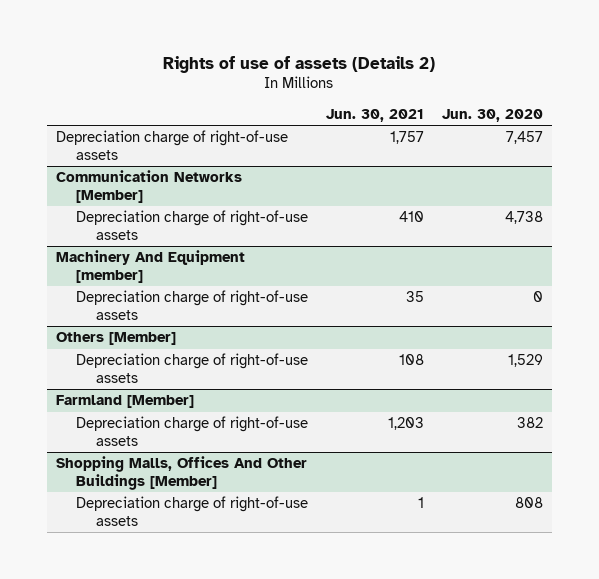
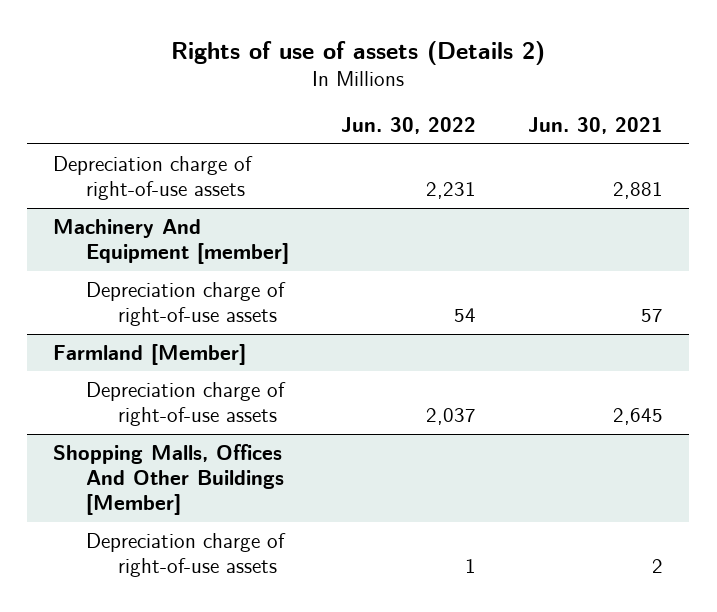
- | Jun. 30, 2021 | Jun. 30, 2020
+ | Jun. 30, 2022 | Jun. 30, 2021
- Depreciation charge of right-of-use assets | 1,757 | 7,457
- Communication Networks [Member]
- Depreciation charge of right-of-use assets | 410 | 4,738
+ Depreciation charge of right-of-use assets | 2,231 | 2,881
@ Machinery And Equipment [member]
- Depreciation charge of right-of-use assets | 35 | 0
- Others [Member]
- Depreciation charge of right-of-use assets | 108 | 1,529
@ Machinery And Equipment [member]
+ Depreciation charge of right-of-use assets | 54 | 57
@ Farmland [Member]
- Depreciation charge of right-of-use assets | 1,203 | 382
+ Depreciation charge of right-of-use assets | 2,037 | 2,645
@ Shopping Malls, Offices And Other Buildings [Member]
- Depreciation charge of right-of-use assets | 1 | 808
+ Depreciation charge of right-of-use assets | 1 | 2

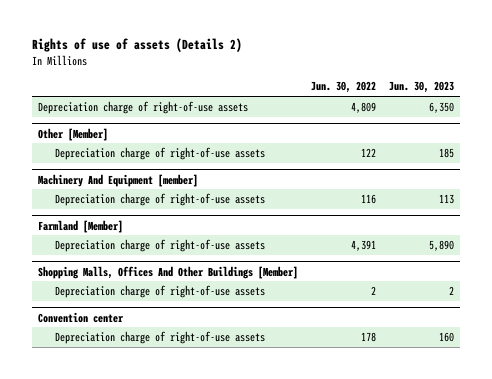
- | Jun. 30, 2022 | Jun. 30, 2021
+ | Jun. 30, 2022 | Jun. 30, 2023
- Depreciation charge of right-of-use assets | 2,231 | 2,881
+ Depreciation charge of right-of-use assets | 4,809 | 6,350
+ Other [Member]
+ Depreciation charge of right-of-use assets | 122 | 185
@ Machinery And Equipment [member]
- Depreciation charge of right-of-use assets | 54 | 57
+ Depreciation charge of right-of-use assets | 116 | 113
@ Farmland [Member]
- Depreciation charge of right-of-use assets | 2,037 | 2,645
+ Depreciation charge of right-of-use assets | 4,391 | 5,890
@ Shopping Malls, Offices And Other Buildings [Member]
- Depreciation charge of right-of-use assets | 1 | 2
+ Depreciation charge of right-of-use assets | 2 | 2
+ Convention center
+ Depreciation charge of right-of-use assets | 178 | 160

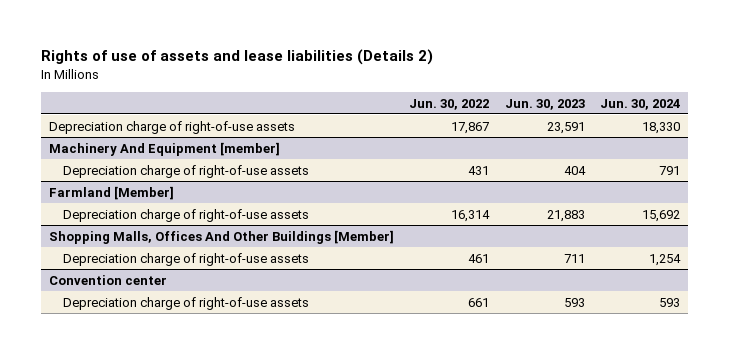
- Rights of use of assets (Details 2)
+ Rights of use of assets and lease liabilities (Details 2)
- | Jun. 30, 2022 | Jun. 30, 2023
+ | Jun. 30, 2022 | Jun. 30, 2023 | Jun. 30, 2024
- Depreciation charge of right-of-use assets | 4,809 | 6,350
- Other [Member]
- Depreciation charge of right-of-use assets | 122 | 185
+ Depreciation charge of right-of-use assets | 17,867 | 23,591 | 18,330
@ Machinery And Equipment [member]
- Depreciation charge of right-of-use assets | 116 | 113
+ Depreciation charge of right-of-use assets | 431 | 404 | 791
@ Farmland [Member]
- Depreciation charge of right-of-use assets | 4,391 | 5,890
+ Depreciation charge of right-of-use assets | 16,314 | 21,883 | 15,692
@ Shopping Malls, Offices And Other Buildings [Member]
- Depreciation charge of right-of-use assets | 2 | 2
+ Depreciation charge of right-of-use assets | 461 | 711 | 1,254
@ Convention center
- Depreciation charge of right-of-use assets | 178 | 160
+ Depreciation charge of right-of-use assets | 661 | 593 | 593

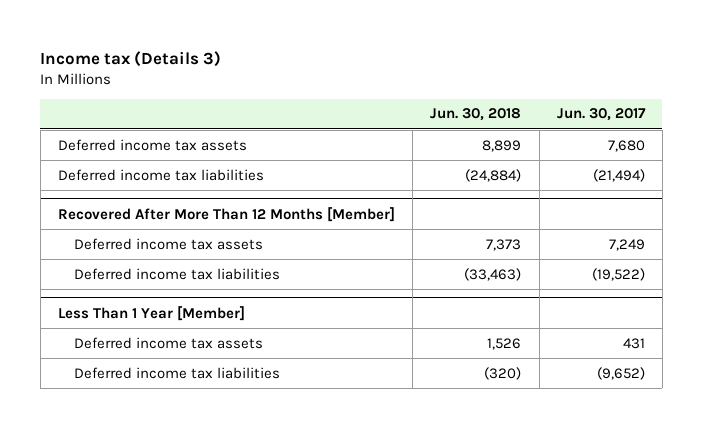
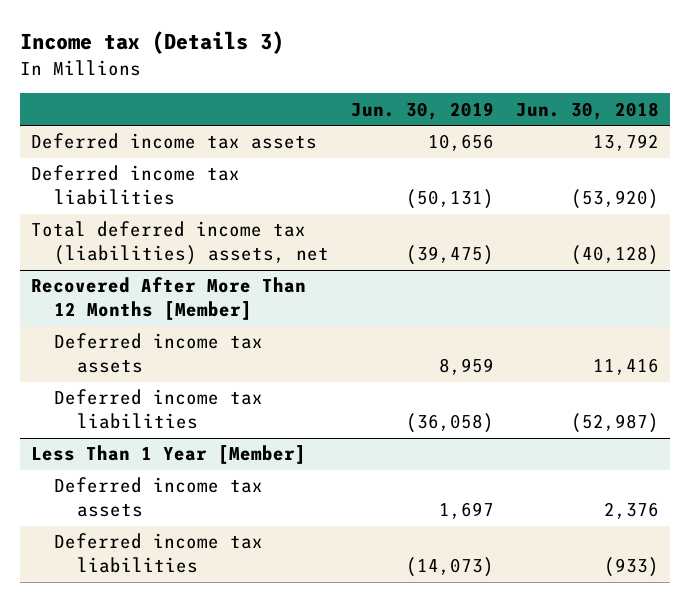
- | Jun. 30, 2018 | Jun. 30, 2017
+ | Jun. 30, 2019 | Jun. 30, 2018
- Deferred income tax assets | 8,899 | 7,680
- Deferred income tax liabilities | (24,884) | (21,494)
+ Deferred income tax assets | 10,656 | 13,792
+ Deferred income tax liabilities | (50,131) | (53,920)
+ Total deferred income tax (liabilities) assets, net | (39,475) | (40,128)
@ Recovered After More Than 12 Months [Member]
- Deferred income tax assets | 7,373 | 7,249
- Deferred income tax liabilities | (33,463) | (19,522)
+ Deferred income tax assets | 8,959 | 11,416
+ Deferred income tax liabilities | (36,058) | (52,987)
@ Less Than 1 Year [Member]
- Deferred income tax assets | 1,526 | 431
- Deferred income tax liabilities | (320) | (9,652)
+ Deferred income tax assets | 1,697 | 2,376
+ Deferred income tax liabilities | (14,073) | (933)

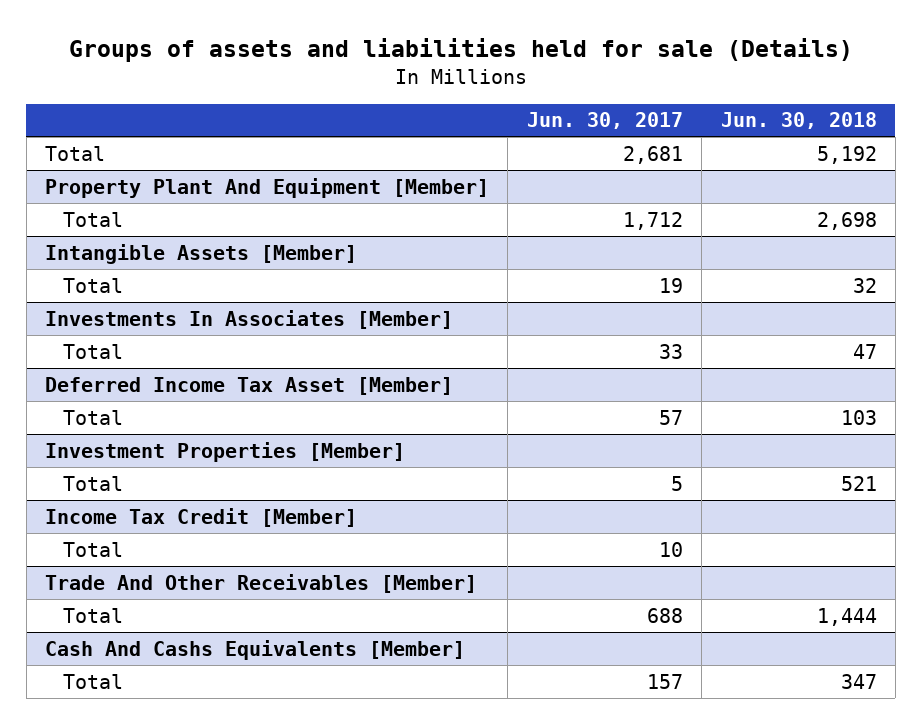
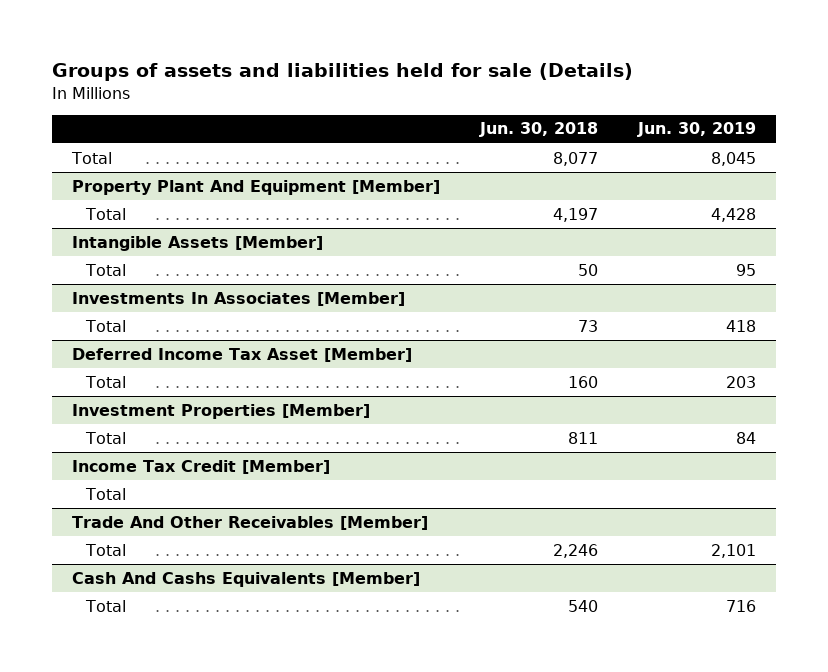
- | Jun. 30, 2017 | Jun. 30, 2018
+ | Jun. 30, 2018 | Jun. 30, 2019
- Total | 2,681 | 5,192
+ Total | 8,077 | 8,045
@ Property Plant And Equipment [Member]
- Total | 1,712 | 2,698
+ Total | 4,197 | 4,428
@ Intangible Assets [Member]
- Total | 19 | 32
+ Total | 50 | 95
@ Investments In Associates [Member]
- Total | 33 | 47
+ Total | 73 | 418
@ Deferred Income Tax Asset [Member]
- Total | 57 | 103
+ Total | 160 | 203
@ Investment Properties [Member]
- Total | 5 | 521
+ Total | 811 | 84
@ Trade And Other Receivables [Member]
- Total | 688 | 1,444
+ Total | 2,246 | 2,101
@ Cash And Cashs Equivalents [Member]
- Total | 157 | 347
+ Total | 540 | 716

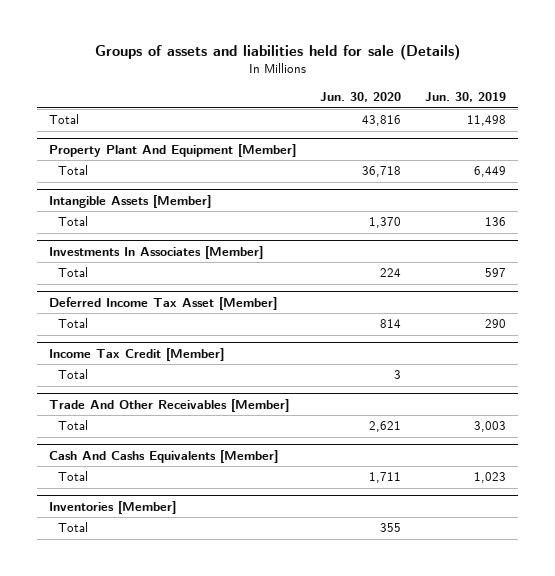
- | Jun. 30, 2018 | Jun. 30, 2019
+ | Jun. 30, 2020 | Jun. 30, 2019
- Total | 8,077 | 8,045
+ Total | 43,816 | 11,498
@ Property Plant And Equipment [Member]
- Total | 4,197 | 4,428
+ Total | 36,718 | 6,449
@ Intangible Assets [Member]
- Total | 50 | 95
+ Total | 1,370 | 136
@ Investments In Associates [Member]
- Total | 73 | 418
+ Total | 224 | 597
@ Deferred Income Tax Asset [Member]
- Total | 160 | 203
- Investment Properties [Member]
- Total | 811 | 84
@ Deferred Income Tax Asset [Member]
+ Total | 814 | 290
@ Trade And Other Receivables [Member]
- Total | 2,246 | 2,101
+ Total | 2,621 | 3,003
@ Cash And Cashs Equivalents [Member]
- Total | 540 | 716
+ Total | 1,711 | 1,023
+ Inventories [Member]
+ Total | 355 |

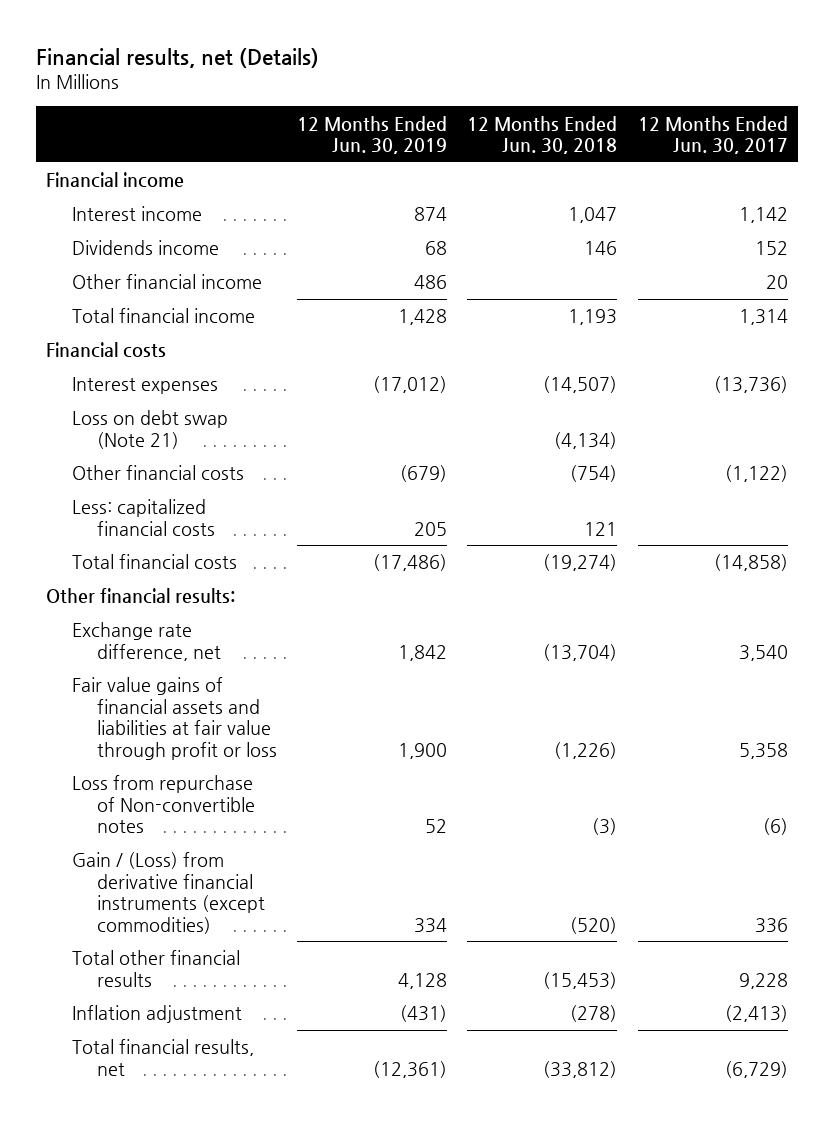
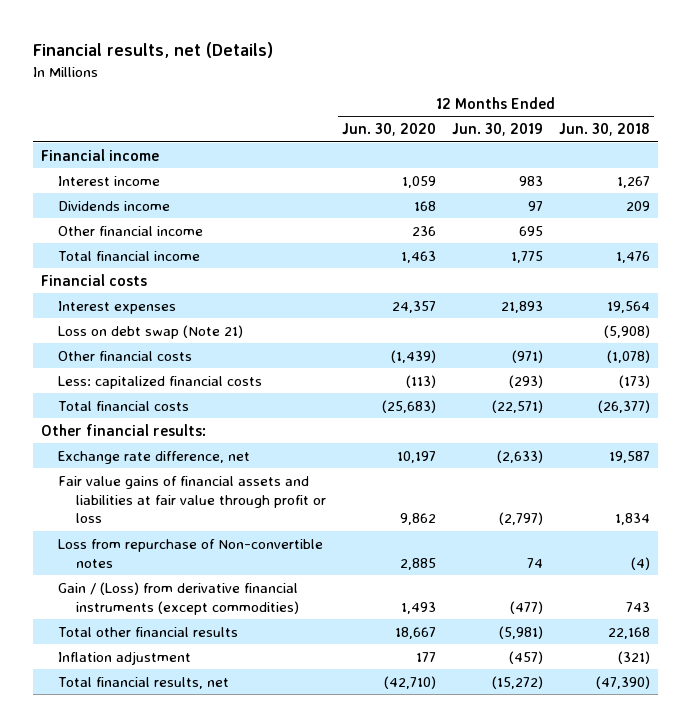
- | 12 Months Ended Jun. 30, 2019 | 12 Months Ended Jun. 30, 2018 | 12 Months Ended Jun. 30, 2017
+ | 12 Months Ended Jun. 30, 2020 | 12 Months Ended Jun. 30, 2019 | 12 Months Ended Jun. 30, 2018
- Interest income | 874 | 1,047 | 1,142
- Dividends income | 68 | 146 | 152
- Other financial income | 486 | | 20
- Total financial income | 1,428 | 1,193 | 1,314
+ Interest income | 1,059 | 983 | 1,267
+ Dividends income | 168 | 97 | 209
+ Other financial income | 236 | 695 |
+ Total financial income | 1,463 | 1,775 | 1,476
- Interest expenses | (17,012) | (14,507) | (13,736)
- Loss on debt swap (Note 21) | | (4,134) |
- Other financial costs | (679) | (754) | (1,122)
- Less: capitalized financial costs | 205 | 121 |
- Total financial costs | (17,486) | (19,274) | (14,858)
+ Interest expenses | 24,357 | 21,893 | 19,564
+ Loss on debt swap (Note 21) | | | (5,908)
+ Other financial costs | (1,439) | (971) | (1,078)
+ Less: capitalized financial costs | (113) | (293) | (173)
+ Total financial costs | (25,683) | (22,571) | (26,377)
- Exchange rate difference, net | 1,842 | (13,704) | 3,540
- Fair value gains of financial assets and liabilities at fair value through profit or loss | 1,900 | (1,226) | 5,358
- Loss from repurchase of Non-convertible notes | 52 | (3) | (6)
- Gain / (Loss) from derivative financial instruments (except commodities) | 334 | (520) | 336
- Total other financial results | 4,128 | (15,453) | 9,228
- Inflation adjustment | (431) | (278) | (2,413)
- Total financial results, net | (12,361) | (33,812) | (6,729)
+ Exchange rate difference, net | 10,197 | (2,633) | 19,587
+ Fair value gains of financial assets and liabilities at fair value through profit or loss | 9,862 | (2,797) | 1,834
+ Loss from repurchase of Non-convertible notes | 2,885 | 74 | (4)
+ Gain / (Loss) from derivative financial instruments (except commodities) | 1,493 | (477) | 743
+ Total other financial results | 18,667 | (5,981) | 22,168
+ Inflation adjustment | 177 | (457) | (321)
+ Total financial results, net | (42,710) | (15,272) | (47,390)

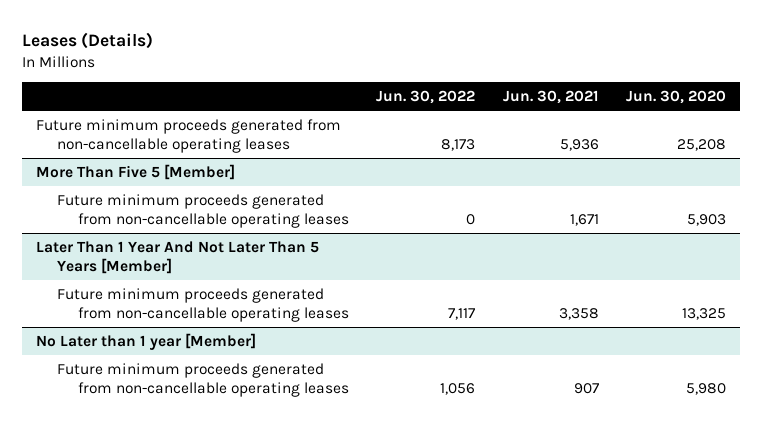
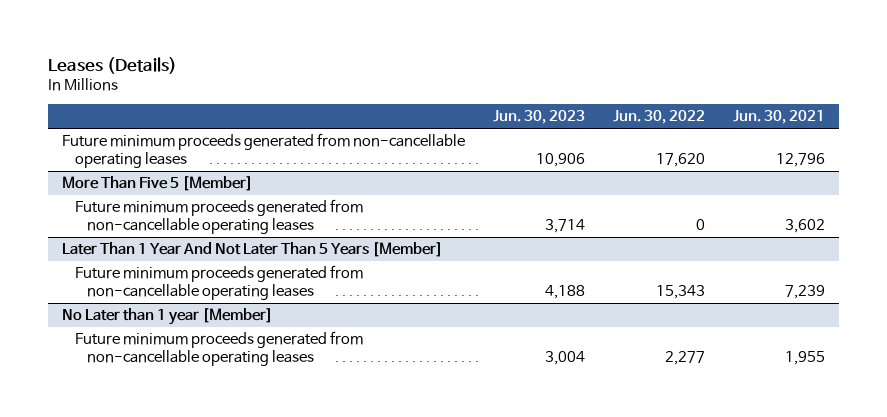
- | Jun. 30, 2022 | Jun. 30, 2021 | Jun. 30, 2020
+ | Jun. 30, 2023 | Jun. 30, 2022 | Jun. 30, 2021
- Future minimum proceeds generated from non-cancellable operating leases | 8,173 | 5,936 | 25,208
+ Future minimum proceeds generated from non-cancellable operating leases | 10,906 | 17,620 | 12,796
@ More Than Five 5 [Member]
- Future minimum proceeds generated from non-cancellable operating leases | 0 | 1,671 | 5,903
+ Future minimum proceeds generated from non-cancellable operating leases | 3,714 | 0 | 3,602
@ Later Than 1 Year And Not Later Than 5 Years [Member]
- Future minimum proceeds generated from non-cancellable operating leases | 7,117 | 3,358 | 13,325
+ Future minimum proceeds generated from non-cancellable operating leases | 4,188 | 15,343 | 7,239
@ No Later than 1 year [Member]
- Future minimum proceeds generated from non-cancellable operating leases | 1,056 | 907 | 5,980
+ Future minimum proceeds generated from non-cancellable operating leases | 3,004 | 2,277 | 1,955

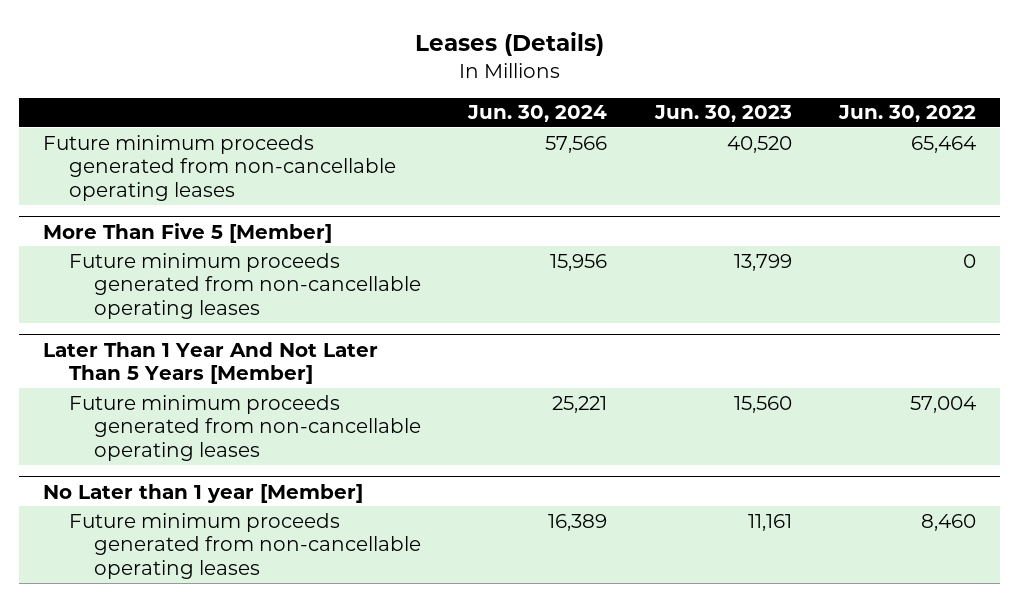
- | Jun. 30, 2023 | Jun. 30, 2022 | Jun. 30, 2021
+ | Jun. 30, 2024 | Jun. 30, 2023 | Jun. 30, 2022
- Future minimum proceeds generated from non-cancellable operating leases | 10,906 | 17,620 | 12,796
+ Future minimum proceeds generated from non-cancellable operating leases | 57,566 | 40,520 | 65,464
@ More Than Five 5 [Member]
- Future minimum proceeds generated from non-cancellable operating leases | 3,714 | 0 | 3,602
+ Future minimum proceeds generated from non-cancellable operating leases | 15,956 | 13,799 | 0
@ Later Than 1 Year And Not Later Than 5 Years [Member]
- Future minimum proceeds generated from non-cancellable operating leases | 4,188 | 15,343 | 7,239
+ Future minimum proceeds generated from non-cancellable operating leases | 25,221 | 15,560 | 57,004
@ No Later than 1 year [Member]
- Future minimum proceeds generated from non-cancellable operating leases | 3,004 | 2,277 | 1,955
+ Future minimum proceeds generated from non-cancellable operating leases | 16,389 | 11,161 | 8,460

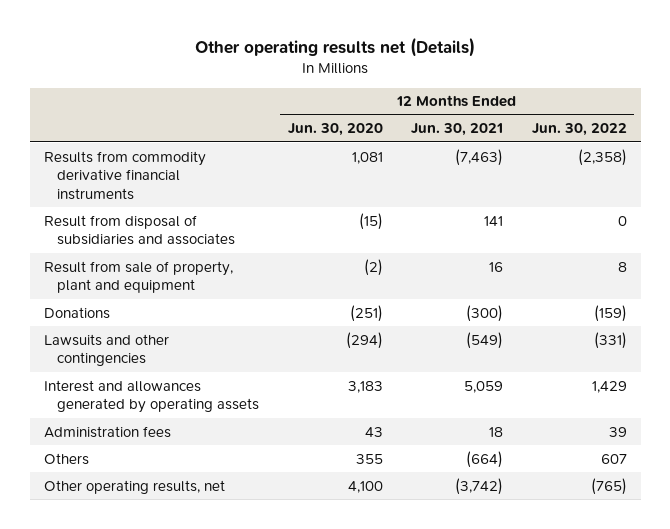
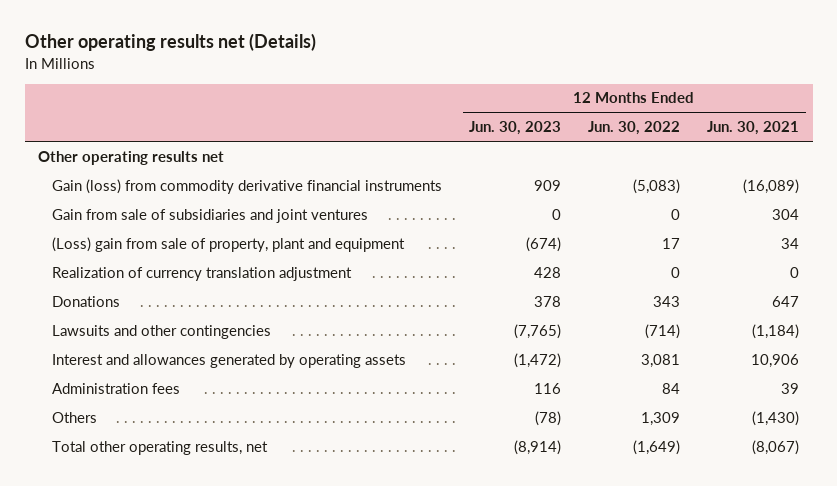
- | 12 Months Ended Jun. 30, 2020 | 12 Months Ended Jun. 30, 2021 | 12 Months Ended Jun. 30, 2022
+ | 12 Months Ended Jun. 30, 2023 | 12 Months Ended Jun. 30, 2022 | 12 Months Ended Jun. 30, 2021
- Results from commodity derivative financial instruments | 1,081 | (7,463) | (2,358)
- Result from disposal of subsidiaries and associates | (15) | 141 | 0
- Result from sale of property, plant and equipment | (2) | 16 | 8
- Donations | (251) | (300) | (159)
- Lawsuits and other contingencies | (294) | (549) | (331)
- Interest and allowances generated by operating assets | 3,183 | 5,059 | 1,429
- Administration fees | 43 | 18 | 39
- Others | 355 | (664) | 607
- Other operating results, net | 4,100 | (3,742) | (765)
+ Other operating results net
+ Gain (loss) from commodity derivative financial instruments | 909 | (5,083) | (16,089)
+ Gain from sale of subsidiaries and joint ventures | 0 | 0 | 304
+ (Loss) gain from sale of property, plant and equipment | (674) | 17 | 34
+ Realization of currency translation adjustment | 428 | 0 | 0
+ Donations | 378 | 343 | 647
+ Lawsuits and other contingencies | (7,765) | (714) | (1,184)
+ Interest and allowances generated by operating assets | (1,472) | 3,081 | 10,906
+ Administration fees | 116 | 84 | 39
+ Others | (78) | 1,309 | (1,430)
+ Total other operating results, net | (8,914) | (1,649) | (8,067)

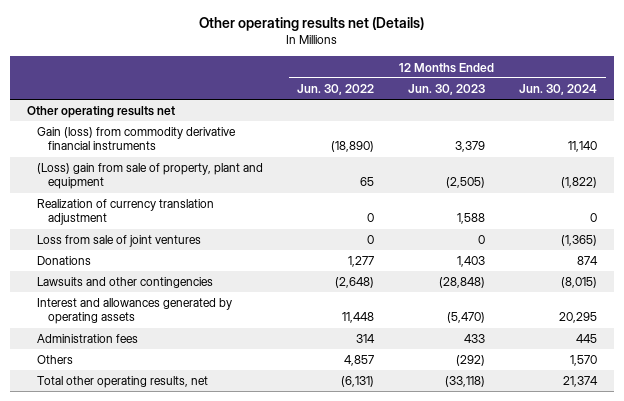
- | 12 Months Ended Jun. 30, 2023 | 12 Months Ended Jun. 30, 2022 | 12 Months Ended Jun. 30, 2021
+ | 12 Months Ended Jun. 30, 2022 | 12 Months Ended Jun. 30, 2023 | 12 Months Ended Jun. 30, 2024
- Gain (loss) from commodity derivative financial instruments | 909 | (5,083) | (16,089)
- Gain from sale of subsidiaries and joint ventures | 0 | 0 | 304
- (Loss) gain from sale of property, plant and equipment | (674) | 17 | 34
- Realization of currency translation adjustment | 428 | 0 | 0
- Donations | 378 | 343 | 647
- Lawsuits and other contingencies | (7,765) | (714) | (1,184)
- Interest and allowances generated by operating assets | (1,472) | 3,081 | 10,906
- Administration fees | 116 | 84 | 39
- Others | (78) | 1,309 | (1,430)
- Total other operating results, net | (8,914) | (1,649) | (8,067)
+ Gain (loss) from commodity derivative financial instruments | (18,890) | 3,379 | 11,140
+ (Loss) gain from sale of property, plant and equipment | 65 | (2,505) | (1,822)
+ Realization of currency translation adjustment | 0 | 1,588 | 0
+ Loss from sale of joint ventures | 0 | 0 | (1,365)
+ Donations | 1,277 | 1,403 | 874
+ Lawsuits and other contingencies | (2,648) | (28,848) | (8,015)
+ Interest and allowances generated by operating assets | 11,448 | (5,470) | 20,295
+ Administration fees | 314 | 433 | 445
+ Others | 4,857 | (292) | 1,570
+ Total other operating results, net | (6,131) | (33,118) | 21,374

